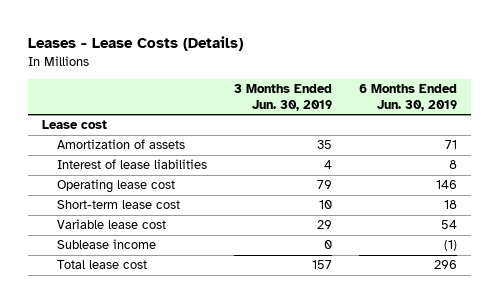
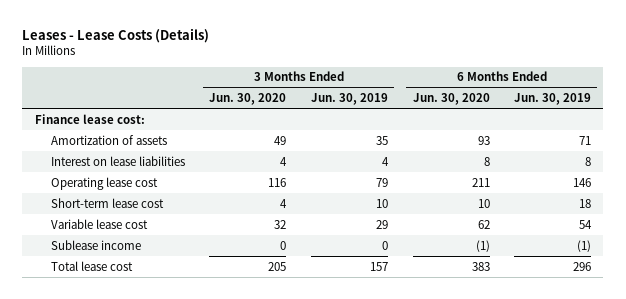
- | 3 Months Ended Jun. 30, 2019 | 6 Months Ended Jun. 30, 2019
+ | 3 Months Ended Jun. 30, 2020 | 3 Months Ended Jun. 30, 2019 | 6 Months Ended Jun. 30, 2020 | 6 Months Ended Jun. 30, 2019
- Lease cost
+ Finance lease cost:
- Interest of lease liabilities | 4 | 8
+ Interest on lease liabilities | 4 | 4 | 8 | 8

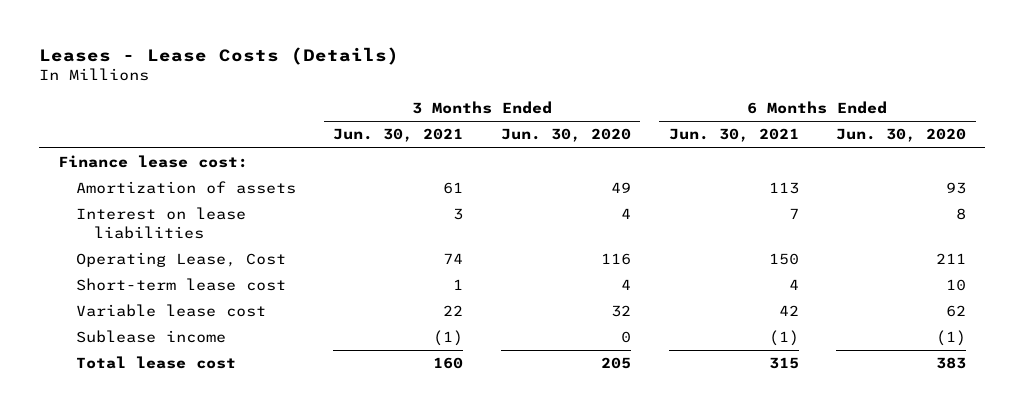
- | 3 Months Ended Jun. 30, 2020 | 3 Months Ended Jun. 30, 2019 | 6 Months Ended Jun. 30, 2020 | 6 Months Ended Jun. 30, 2019
+ | 3 Months Ended Jun. 30, 2021 | 3 Months Ended Jun. 30, 2020 | 6 Months Ended Jun. 30, 2021 | 6 Months Ended Jun. 30, 2020
- Operating lease cost | 116 | 79 | 211 | 146
+ Operating Lease, Cost | 74 | 116 | 150 | 211

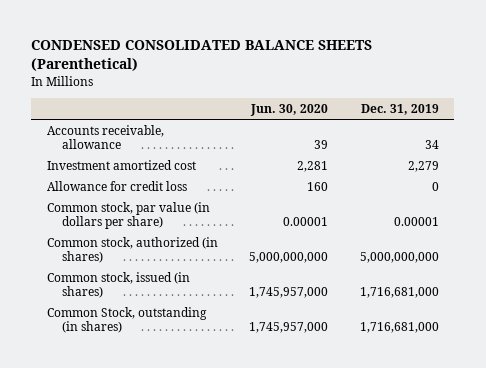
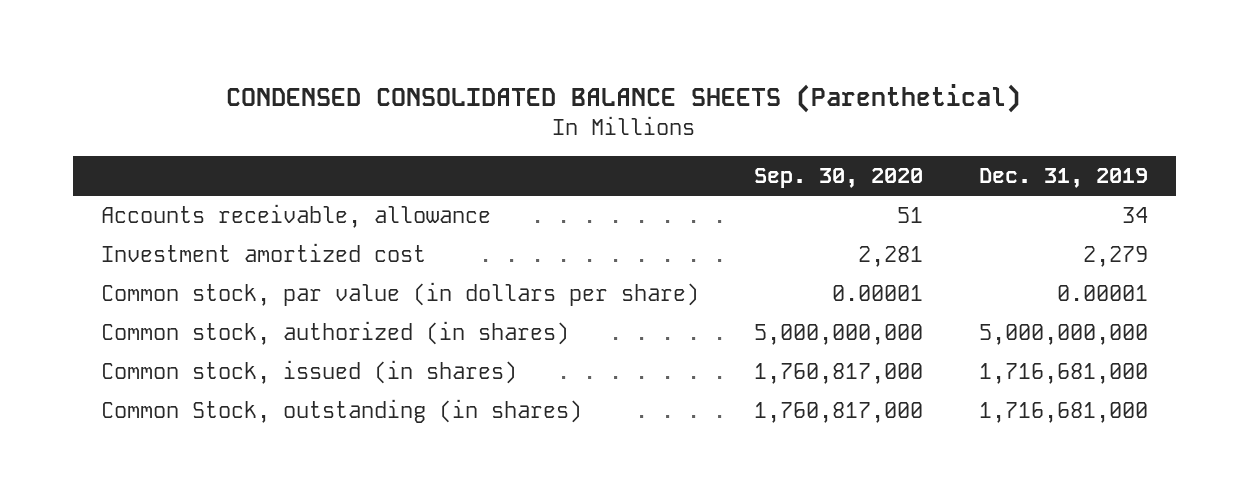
- | Jun. 30, 2020 | Dec. 31, 2019
+ | Sep. 30, 2020 | Dec. 31, 2019
- Allowance for credit loss | 160 | 0

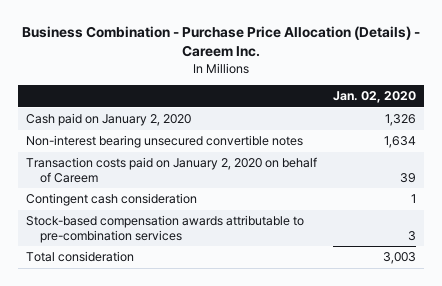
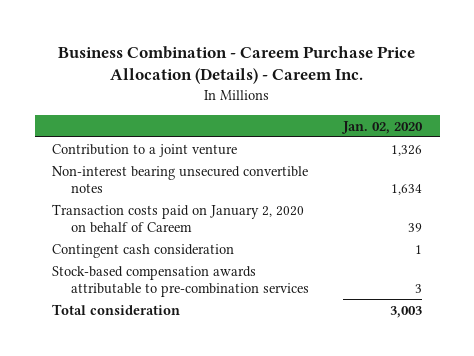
- Business Combination - Purchase Price Allocation (Details) - Careem Inc.
+ Business Combination - Careem Purchase Price Allocation (Details) - Careem Inc.
- Cash paid on January 2, 2020 | 1,326
+ Contribution to a joint venture | 1,326

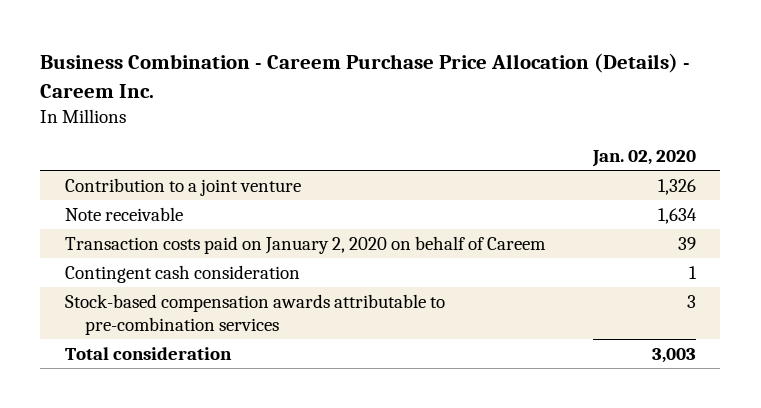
- Non-interest bearing unsecured convertible notes | 1,634
+ Note receivable | 1,634

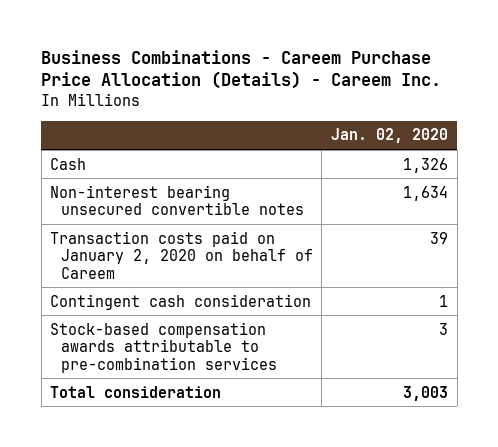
- Business Combination - Careem Purchase Price Allocation (Details) - Careem Inc.
+ Business Combinations - Careem Purchase Price Allocation (Details) - Careem Inc.
- Contribution to a joint venture | 1,326
- Note receivable | 1,634
+ Cash | 1,326
+ Non-interest bearing unsecured convertible notes | 1,634

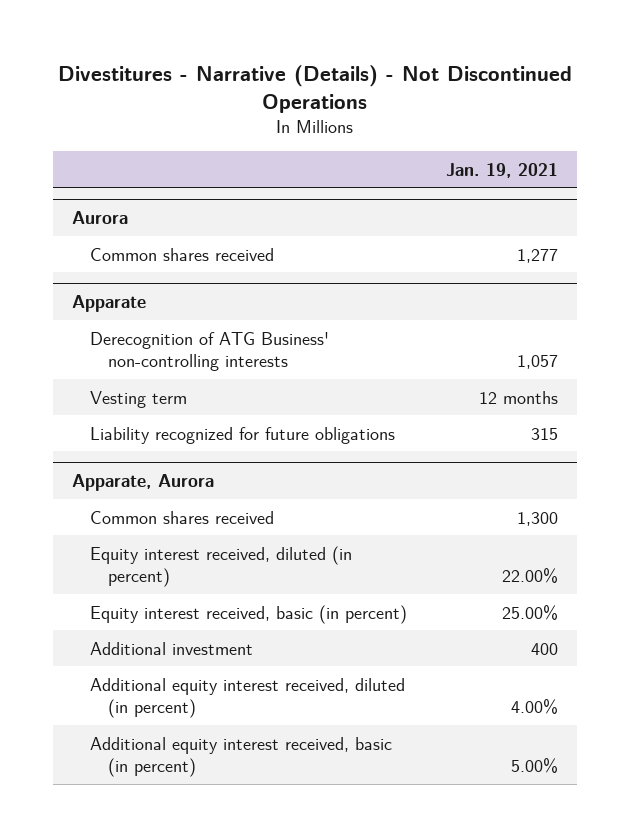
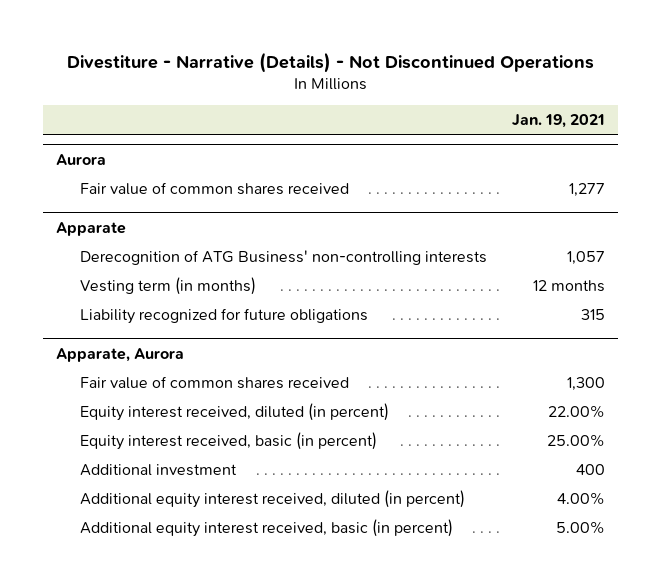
- Divestitures - Narrative (Details) - Not Discontinued Operations
+ Divestiture - Narrative (Details) - Not Discontinued Operations
@ Aurora
- Common shares received | 1,277
+ Fair value of common shares received | 1,277
@ Apparate
- Vesting term | 12 months
+ Vesting term (in months) | 12 months
@ Apparate, Aurora
- Common shares received | 1,300
+ Fair value of common shares received | 1,300

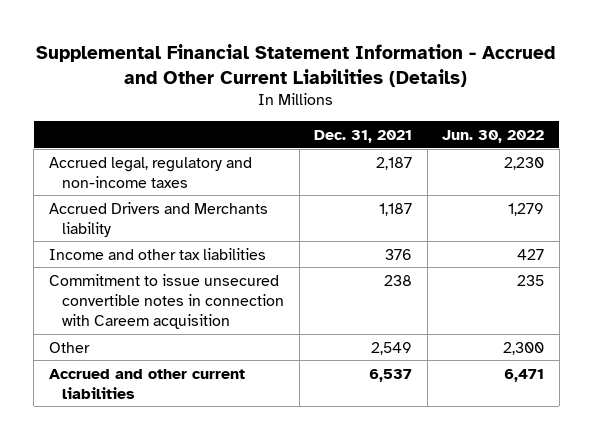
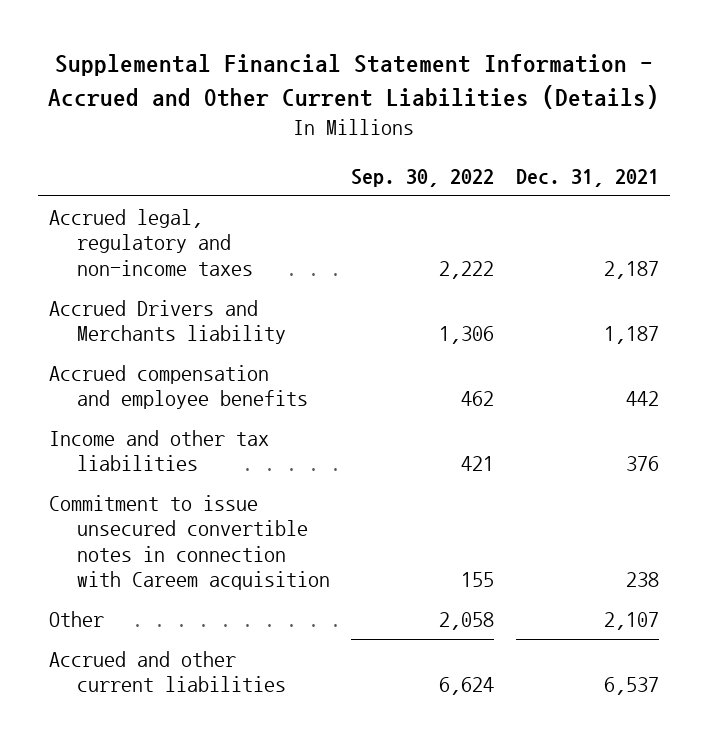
- | Dec. 31, 2021 | Jun. 30, 2022
+ | Sep. 30, 2022 | Dec. 31, 2021
+ Accrued compensation and employee benefits | 462 | 442
- Other | 2,549 | 2,300
+ Other | 2,058 | 2,107

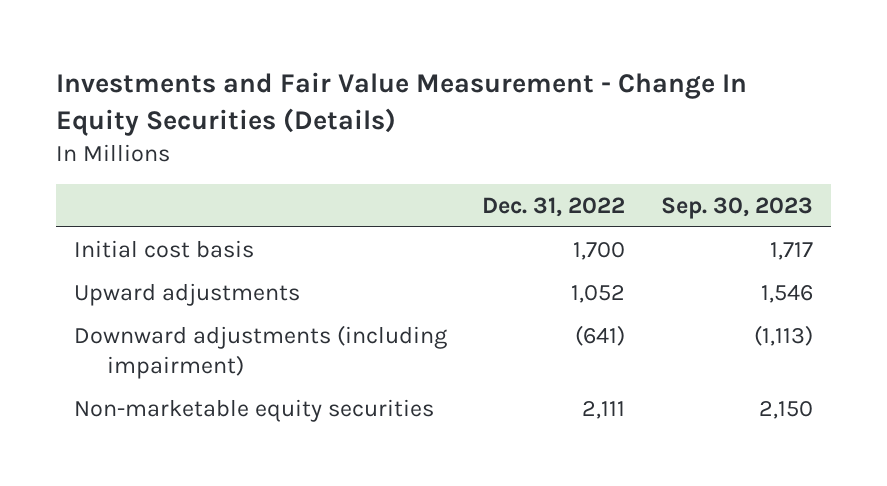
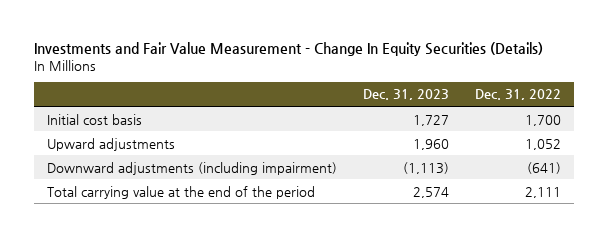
- | Dec. 31, 2022 | Sep. 30, 2023
+ | Dec. 31, 2023 | Dec. 31, 2022
- Non-marketable equity securities | 2,111 | 2,150
+ Total carrying value at the end of the period | 2,574 | 2,111

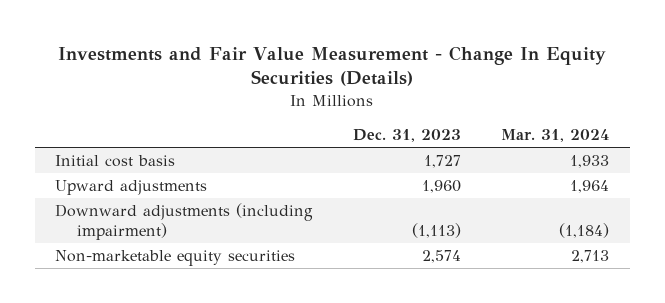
- | Dec. 31, 2023 | Dec. 31, 2022
+ | Dec. 31, 2023 | Mar. 31, 2024
- Total carrying value at the end of the period | 2,574 | 2,111
+ Non-marketable equity securities | 2,574 | 2,713

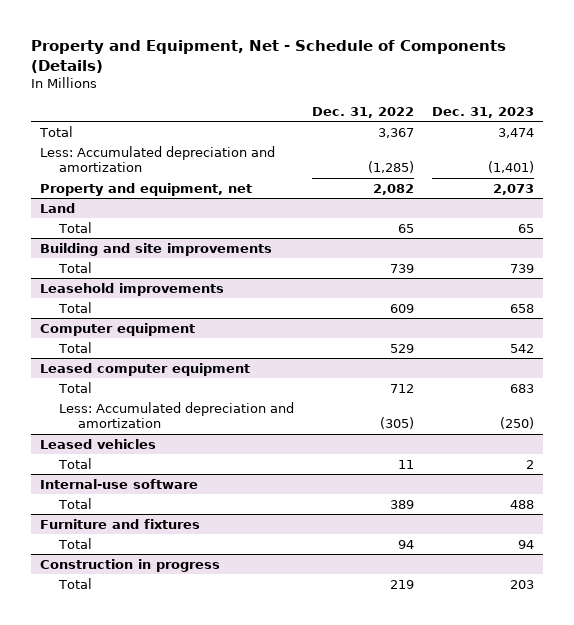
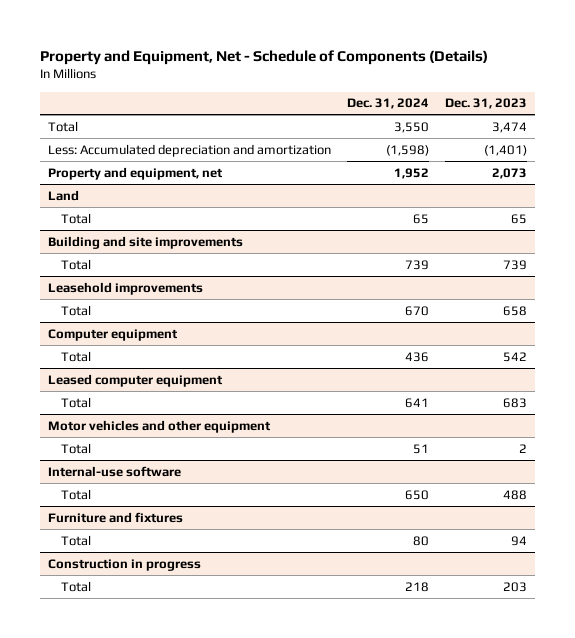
- | Dec. 31, 2022 | Dec. 31, 2023
+ | Dec. 31, 2024 | Dec. 31, 2023
@ Leased computer equipment
- Less: Accumulated depreciation and amortization | (305) | (250)
- Leased vehicles
+ Motor vehicles and other equipment

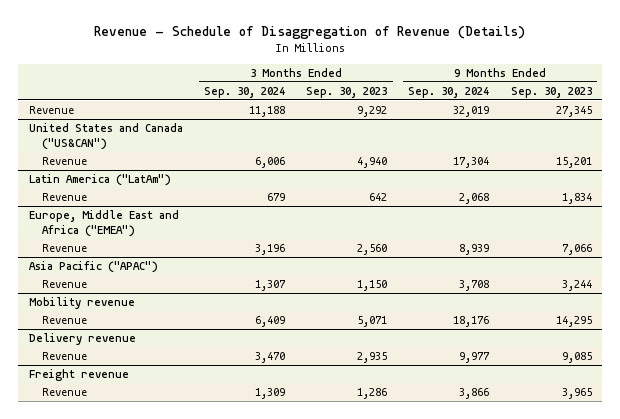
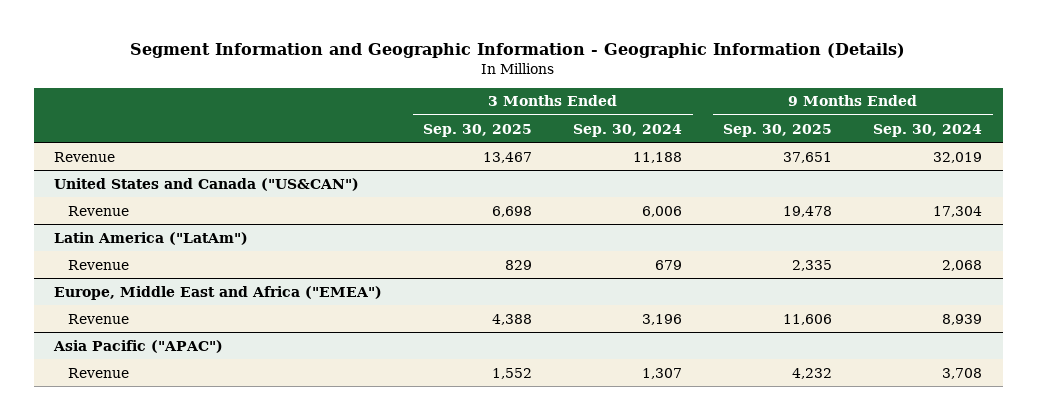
- Revenue - Schedule of Disaggregation of Revenue (Details)
+ Segment Information and Geographic Information - Geographic Information (Details)
- | 3 Months Ended Sep. 30, 2024 | 3 Months Ended Sep. 30, 2023 | 9 Months Ended Sep. 30, 2024 | 9 Months Ended Sep. 30, 2023
+ | 3 Months Ended Sep. 30, 2025 | 3 Months Ended Sep. 30, 2024 | 9 Months Ended Sep. 30, 2025 | 9 Months Ended Sep. 30, 2024
- Mobility revenue
- Revenue | 6,409 | 5,071 | 18,176 | 14,295
- Delivery revenue
- Revenue | 3,470 | 2,935 | 9,977 | 9,085
- Freight revenue
- Revenue | 1,309 | 1,286 | 3,866 | 3,965

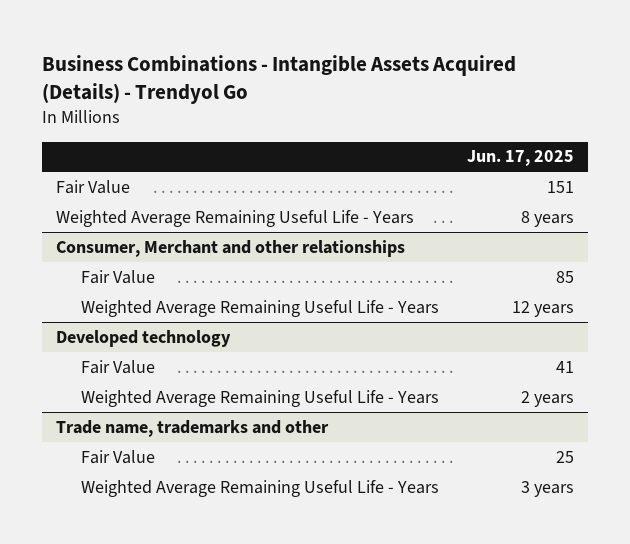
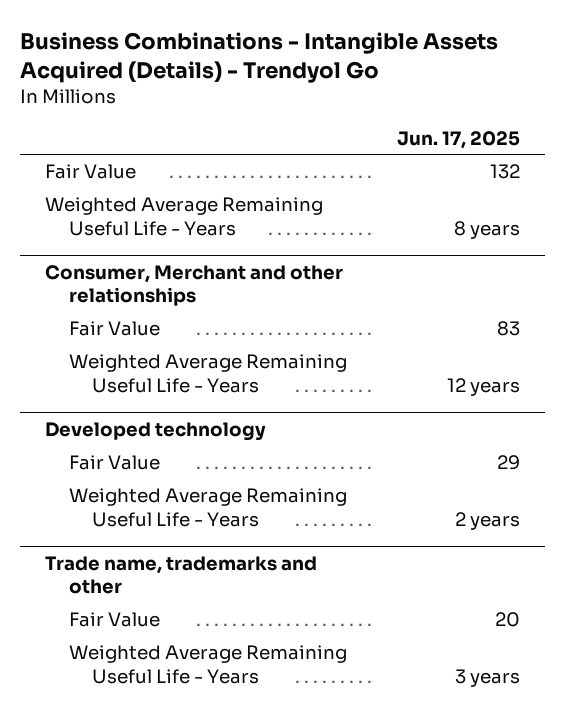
- Fair Value | 151
+ Fair Value | 132
@ Consumer, Merchant and other relationships
- Fair Value | 85
+ Fair Value | 83
@ Developed technology
- Fair Value | 41
+ Fair Value | 29
@ Trade name, trademarks and other
- Fair Value | 25
+ Fair Value | 20

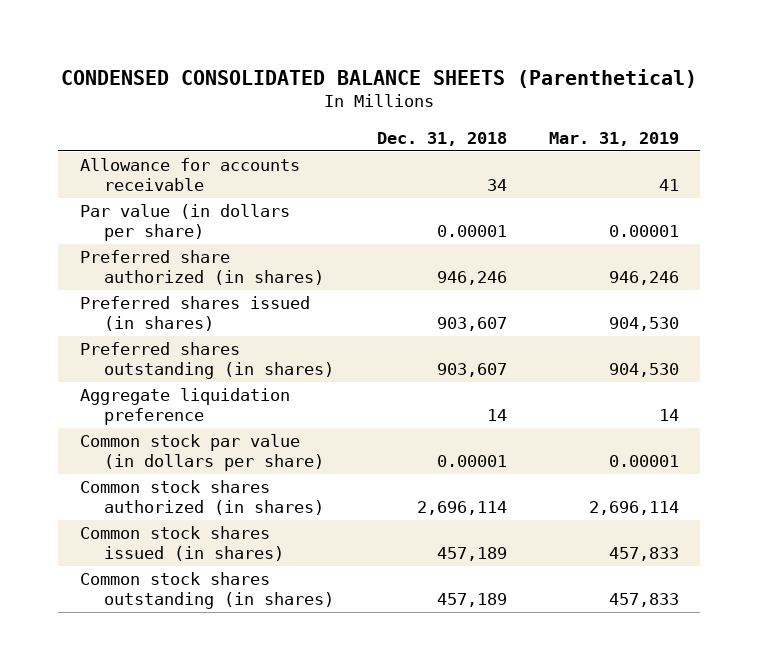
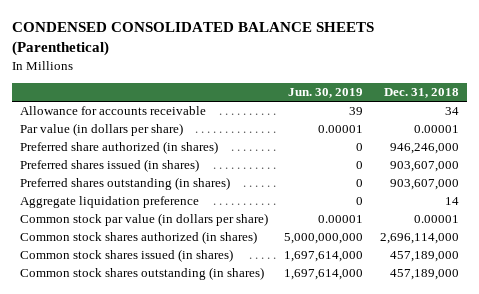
- | Dec. 31, 2018 | Mar. 31, 2019
+ | Jun. 30, 2019 | Dec. 31, 2018
- Preferred share authorized (in shares) | 946,246 | 946,246
- Preferred shares issued (in shares) | 903,607 | 904,530
- Preferred shares outstanding (in shares) | 903,607 | 904,530
+ Preferred share authorized (in shares) | 0 | 946,246,000
+ Preferred shares issued (in shares) | 0 | 903,607,000
+ Preferred shares outstanding (in shares) | 0 | 903,607,000
- Common stock shares authorized (in shares) | 2,696,114 | 2,696,114
- Common stock shares issued (in shares) | 457,189 | 457,833
- Common stock shares outstanding (in shares) | 457,189 | 457,833
+ Common stock shares authorized (in shares) | 5,000,000,000 | 2,696,114,000
+ Common stock shares issued (in shares) | 1,697,614,000 | 457,189,000
+ Common stock shares outstanding (in shares) | 1,697,614,000 | 457,189,000

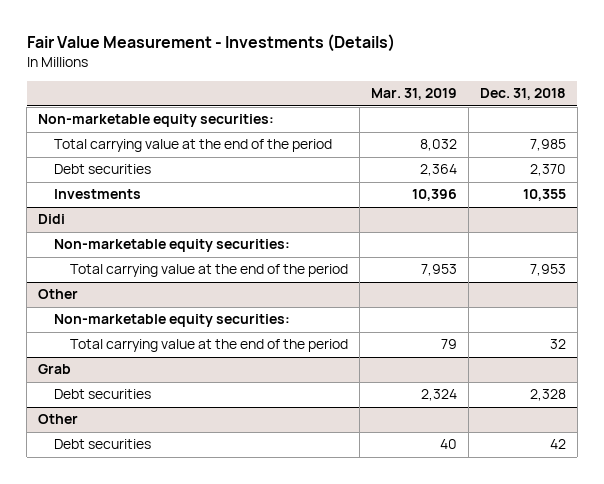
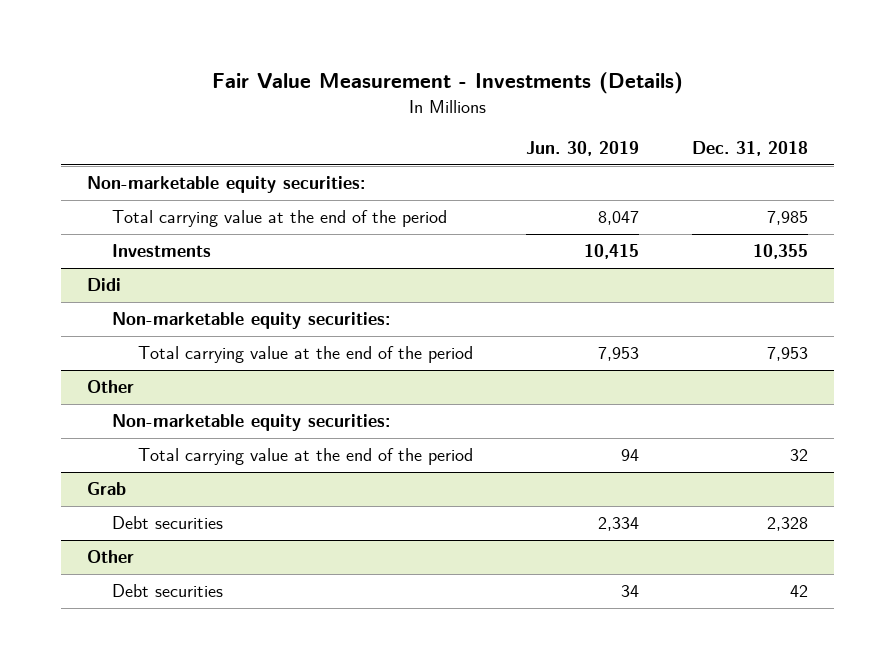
- | Mar. 31, 2019 | Dec. 31, 2018
+ | Jun. 30, 2019 | Dec. 31, 2018
- Debt securities | 2,364 | 2,370

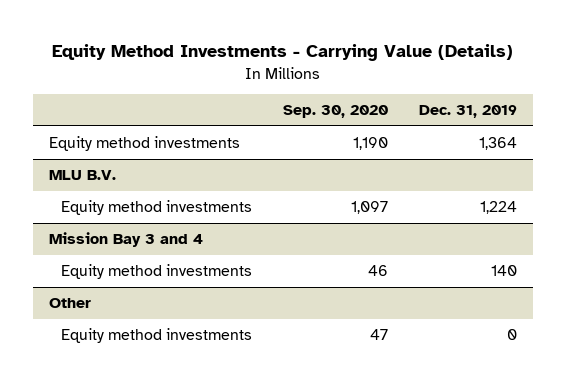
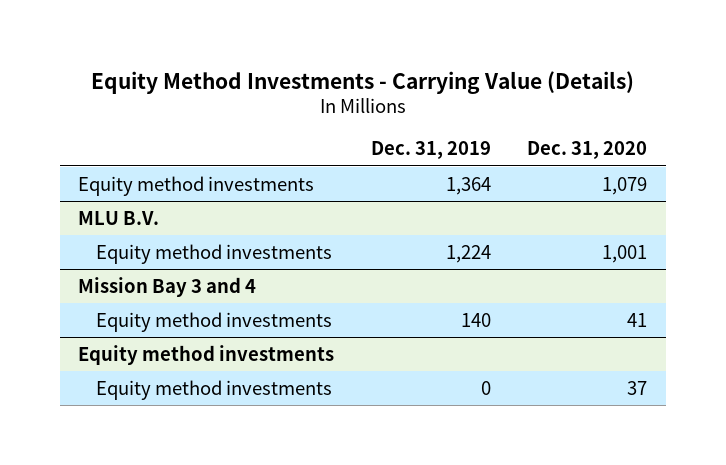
- | Sep. 30, 2020 | Dec. 31, 2019
+ | Dec. 31, 2019 | Dec. 31, 2020
- Other
+ Equity method investments

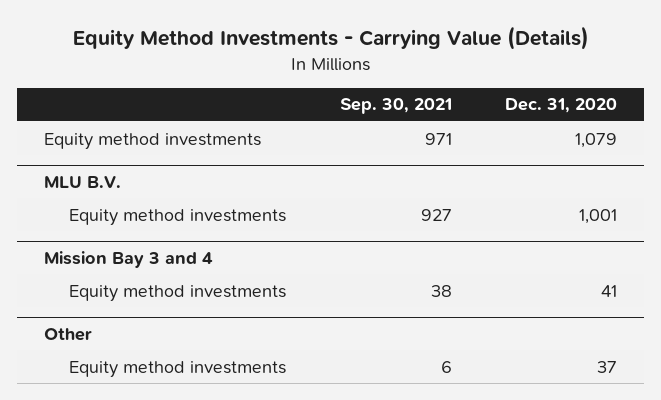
- | Dec. 31, 2019 | Dec. 31, 2020
+ | Sep. 30, 2021 | Dec. 31, 2020
- Equity method investments
+ Other

